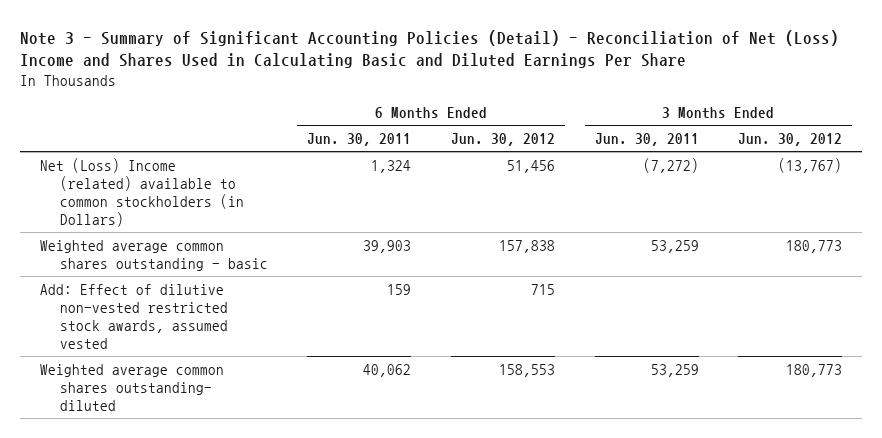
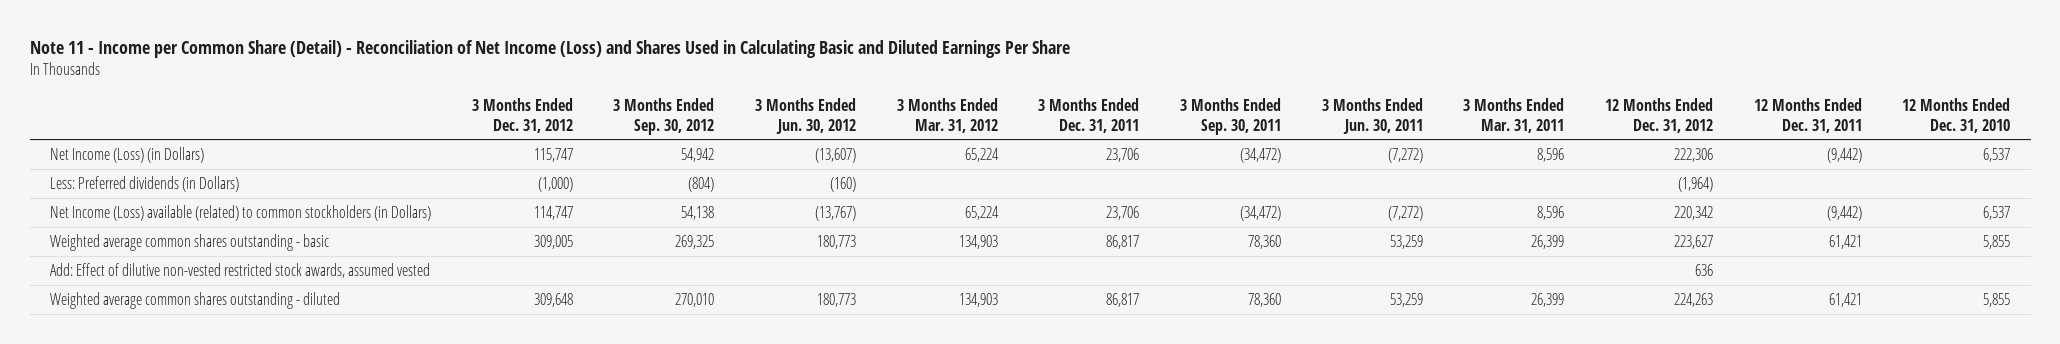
- Note 3 - Summary of Significant Accounting Policies (Detail) - Reconciliation of Net (Loss) Income and Shares Used in Calculating Basic and Diluted Earnings Per Share
+ Note 11 - Income per Common Share (Detail) - Reconciliation of Net Income (Loss) and Shares Used in Calculating Basic and Diluted Earnings Per Share
- | 6 Months Ended Jun. 30, 2011 | 6 Months Ended Jun. 30, 2012 | 3 Months Ended Jun. 30, 2011 | 3 Months Ended Jun. 30, 2012
+ | 3 Months Ended Dec. 31, 2012 | 3 Months Ended Sep. 30, 2012 | 3 Months Ended Jun. 30, 2012 | 3 Months Ended Mar. 31, 2012 | 3 Months Ended Dec. 31, 2011 | 3 Months Ended Sep. 30, 2011 | 3 Months Ended Jun. 30, 2011 | 3 Months Ended Mar. 31, 2011 | 12 Months Ended Dec. 31, 2012 | 12 Months Ended Dec. 31, 2011 | 12 Months Ended Dec. 31, 2010
- Net (Loss) Income (related) available to common stockholders (in Dollars) | 1,324 | 51,456 | (7,272) | (13,767)
+ Net Income (Loss) (in Dollars) | 115,747 | 54,942 | (13,607) | 65,224 | 23,706 | (34,472) | (7,272) | 8,596 | 222,306 | (9,442) | 6,537
+ Less: Preferred dividends (in Dollars) | (1,000) | (804) | (160) | | | | | | (1,964) | |
+ Net Income (Loss) available (related) to common stockholders (in Dollars) | 114,747 | 54,138 | (13,767) | 65,224 | 23,706 | (34,472) | (7,272) | 8,596 | 220,342 | (9,442) | 6,537
- Weighted average common shares outstanding- diluted | 40,062 | 158,553 | 53,259 | 180,773
+ Weighted average common shares outstanding - diluted | 309,648 | 270,010 | 180,773 | 134,903 | 86,817 | 78,360 | 53,259 | 26,399 | 224,263 | 61,421 | 5,855

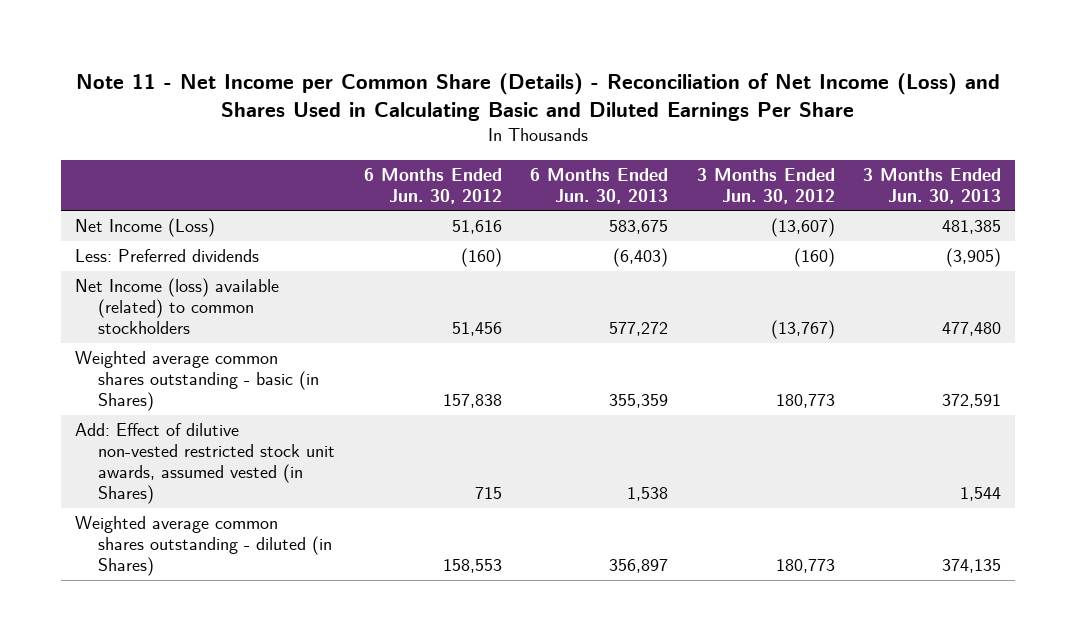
- Note 11 - Income per Common Share (Detail) - Reconciliation of Net Income (Loss) and Shares Used in Calculating Basic and Diluted Earnings Per Share
+ Note 11 - Net Income per Common Share (Details) - Reconciliation of Net Income (Loss) and Shares Used in Calculating Basic and Diluted Earnings Per Share
- | 3 Months Ended Dec. 31, 2012 | 3 Months Ended Sep. 30, 2012 | 3 Months Ended Jun. 30, 2012 | 3 Months Ended Mar. 31, 2012 | 3 Months Ended Dec. 31, 2011 | 3 Months Ended Sep. 30, 2011 | 3 Months Ended Jun. 30, 2011 | 3 Months Ended Mar. 31, 2011 | 12 Months Ended Dec. 31, 2012 | 12 Months Ended Dec. 31, 2011 | 12 Months Ended Dec. 31, 2010
+ | 6 Months Ended Jun. 30, 2012 | 6 Months Ended Jun. 30, 2013 | 3 Months Ended Jun. 30, 2012 | 3 Months Ended Jun. 30, 2013
- Net Income (Loss) (in Dollars) | 115,747 | 54,942 | (13,607) | 65,224 | 23,706 | (34,472) | (7,272) | 8,596 | 222,306 | (9,442) | 6,537
- Less: Preferred dividends (in Dollars) | (1,000) | (804) | (160) | | | | | | (1,964) | |
- Net Income (Loss) available (related) to common stockholders (in Dollars) | 114,747 | 54,138 | (13,767) | 65,224 | 23,706 | (34,472) | (7,272) | 8,596 | 220,342 | (9,442) | 6,537
- Weighted average common shares outstanding - basic | 309,005 | 269,325 | 180,773 | 134,903 | 86,817 | 78,360 | 53,259 | 26,399 | 223,627 | 61,421 | 5,855
- Add: Effect of dilutive non-vested restricted stock awards, assumed vested | | | | | | | | | 636 | |
- Weighted average common shares outstanding - diluted | 309,648 | 270,010 | 180,773 | 134,903 | 86,817 | 78,360 | 53,259 | 26,399 | 224,263 | 61,421 | 5,855
+ Net Income (Loss) | 51,616 | 583,675 | (13,607) | 481,385
+ Less: Preferred dividends | (160) | (6,403) | (160) | (3,905)
+ Net Income (loss) available (related) to common stockholders | 51,456 | 577,272 | (13,767) | 477,480
+ Weighted average common shares outstanding - basic (in Shares) | 157,838 | 355,359 | 180,773 | 372,591
+ Add: Effect of dilutive non-vested restricted stock unit awards, assumed vested (in Shares) | 715 | 1,538 | | 1,544
+ Weighted average common shares outstanding - diluted (in Shares) | 158,553 | 356,897 | 180,773 | 374,135

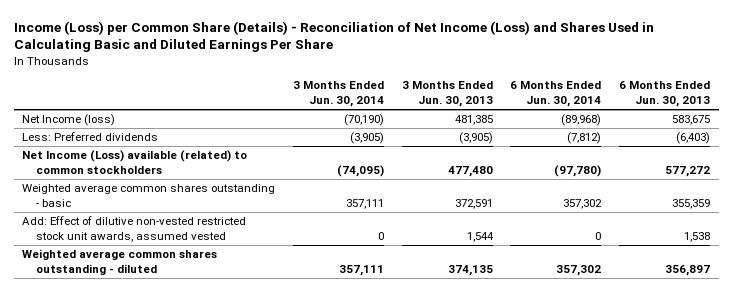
- Note 11 - Net Income per Common Share (Details) - Reconciliation of Net Income (Loss) and Shares Used in Calculating Basic and Diluted Earnings Per Share
+ Income (Loss) per Common Share (Details) - Reconciliation of Net Income (Loss) and Shares Used in Calculating Basic and Diluted Earnings Per Share
- | 6 Months Ended Jun. 30, 2012 | 6 Months Ended Jun. 30, 2013 | 3 Months Ended Jun. 30, 2012 | 3 Months Ended Jun. 30, 2013
+ | 3 Months Ended Jun. 30, 2014 | 3 Months Ended Jun. 30, 2013 | 6 Months Ended Jun. 30, 2014 | 6 Months Ended Jun. 30, 2013
- Net Income (Loss) | 51,616 | 583,675 | (13,607) | 481,385
+ Net Income (loss) | (70,190) | 481,385 | (89,968) | 583,675
- Net Income (loss) available (related) to common stockholders | 51,456 | 577,272 | (13,767) | 477,480
- Weighted average common shares outstanding - basic (in Shares) | 157,838 | 355,359 | 180,773 | 372,591
- Add: Effect of dilutive non-vested restricted stock unit awards, assumed vested (in Shares) | 715 | 1,538 | | 1,544
- Weighted average common shares outstanding - diluted (in Shares) | 158,553 | 356,897 | 180,773 | 374,135
+ Net Income (Loss) available (related) to common stockholders | (74,095) | 477,480 | (97,780) | 577,272
+ Weighted average common shares outstanding - basic | 357,111 | 372,591 | 357,302 | 355,359
+ Add: Effect of dilutive non-vested restricted stock unit awards, assumed vested | 0 | 1,544 | 0 | 1,538
+ Weighted average common shares outstanding - diluted | 357,111 | 374,135 | 357,302 | 356,897

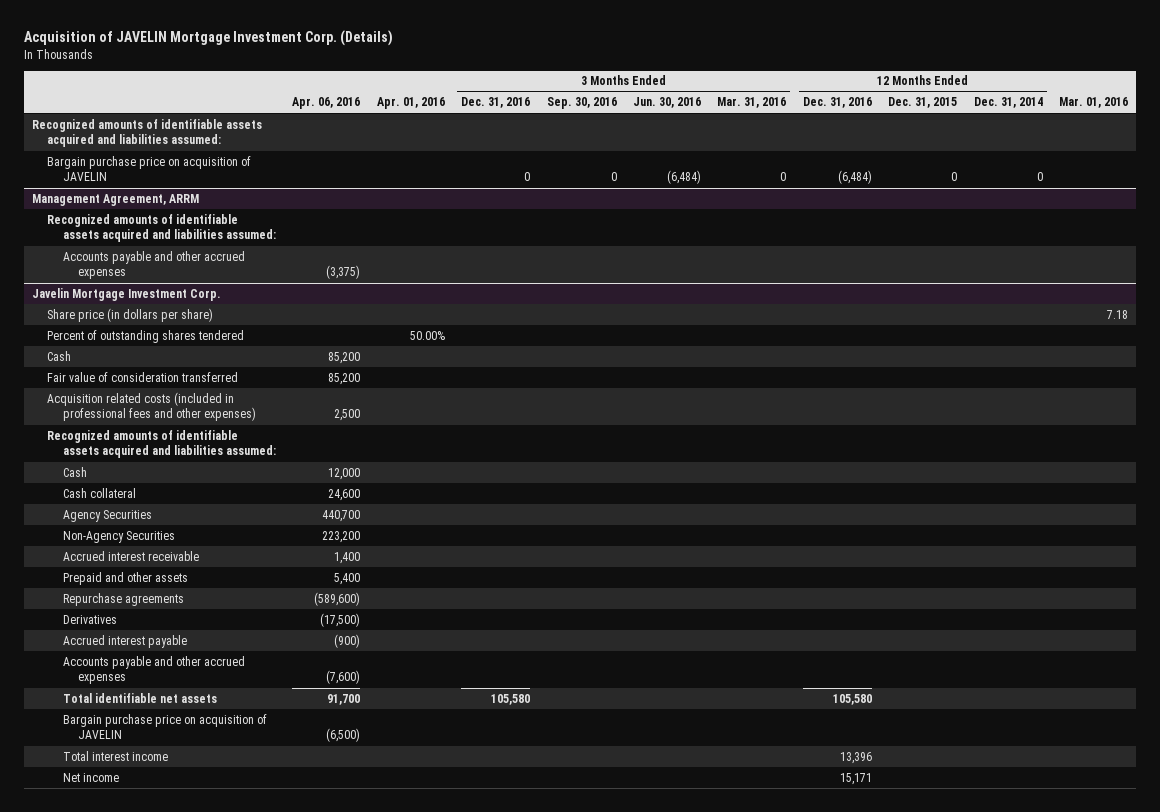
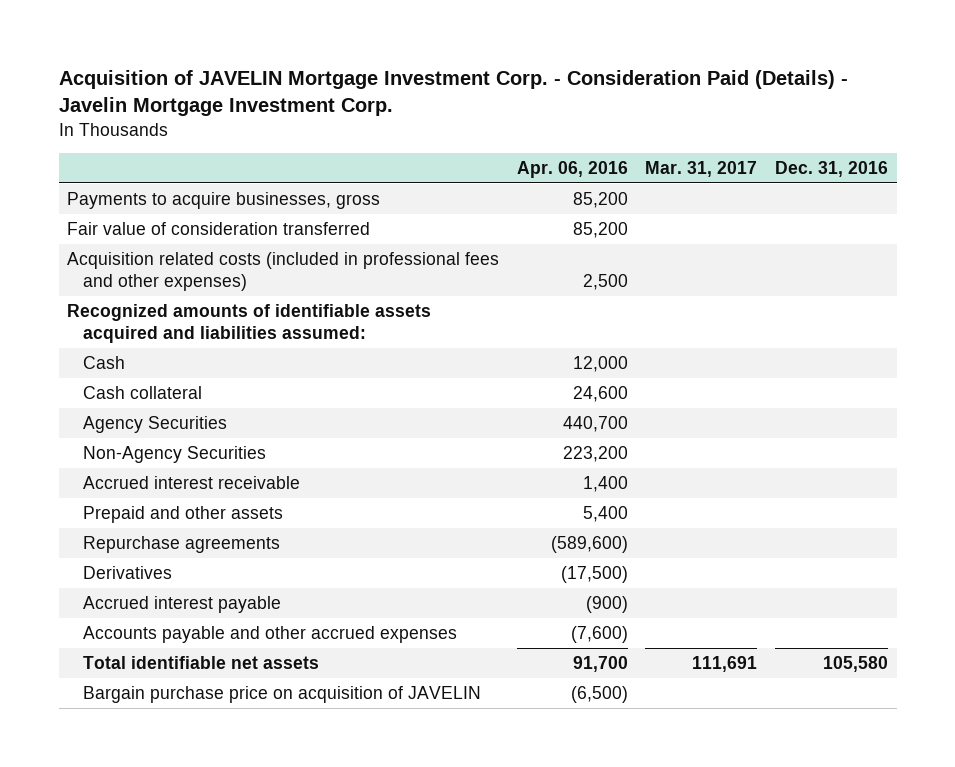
- Acquisition of JAVELIN Mortgage Investment Corp. (Details)
+ Acquisition of JAVELIN Mortgage Investment Corp. - Consideration Paid (Details) - Javelin Mortgage Investment Corp.
- | Apr. 06, 2016 | Apr. 01, 2016 | 3 Months Ended Dec. 31, 2016 | 3 Months Ended Sep. 30, 2016 | 3 Months Ended Jun. 30, 2016 | 3 Months Ended Mar. 31, 2016 | 12 Months Ended Dec. 31, 2016 | 12 Months Ended Dec. 31, 2015 | 12 Months Ended Dec. 31, 2014 | Mar. 01, 2016
+ | Apr. 06, 2016 | Mar. 31, 2017 | Dec. 31, 2016
- Recognized amounts of identifiable assets acquired and liabilities assumed:
- Bargain purchase price on acquisition of JAVELIN | | | 0 | 0 | (6,484) | 0 | (6,484) | 0 | 0 |
- Management Agreement, ARRM
- Recognized amounts of identifiable assets acquired and liabilities assumed:
- Accounts payable and other accrued expenses | (3,375) | | | | | | | | |
- Javelin Mortgage Investment Corp.
- Share price (in dollars per share) | | | | | | | | | | 7.18
- Percent of outstanding shares tendered | | 50.00% | | | | | | | |
- Cash | 85,200 | | | | | | | | |
+ Payments to acquire businesses, gross | 85,200 | |
- Total interest income | | | | | | | 13,396 | | |
- Net income | | | | | | | 15,171 | | |

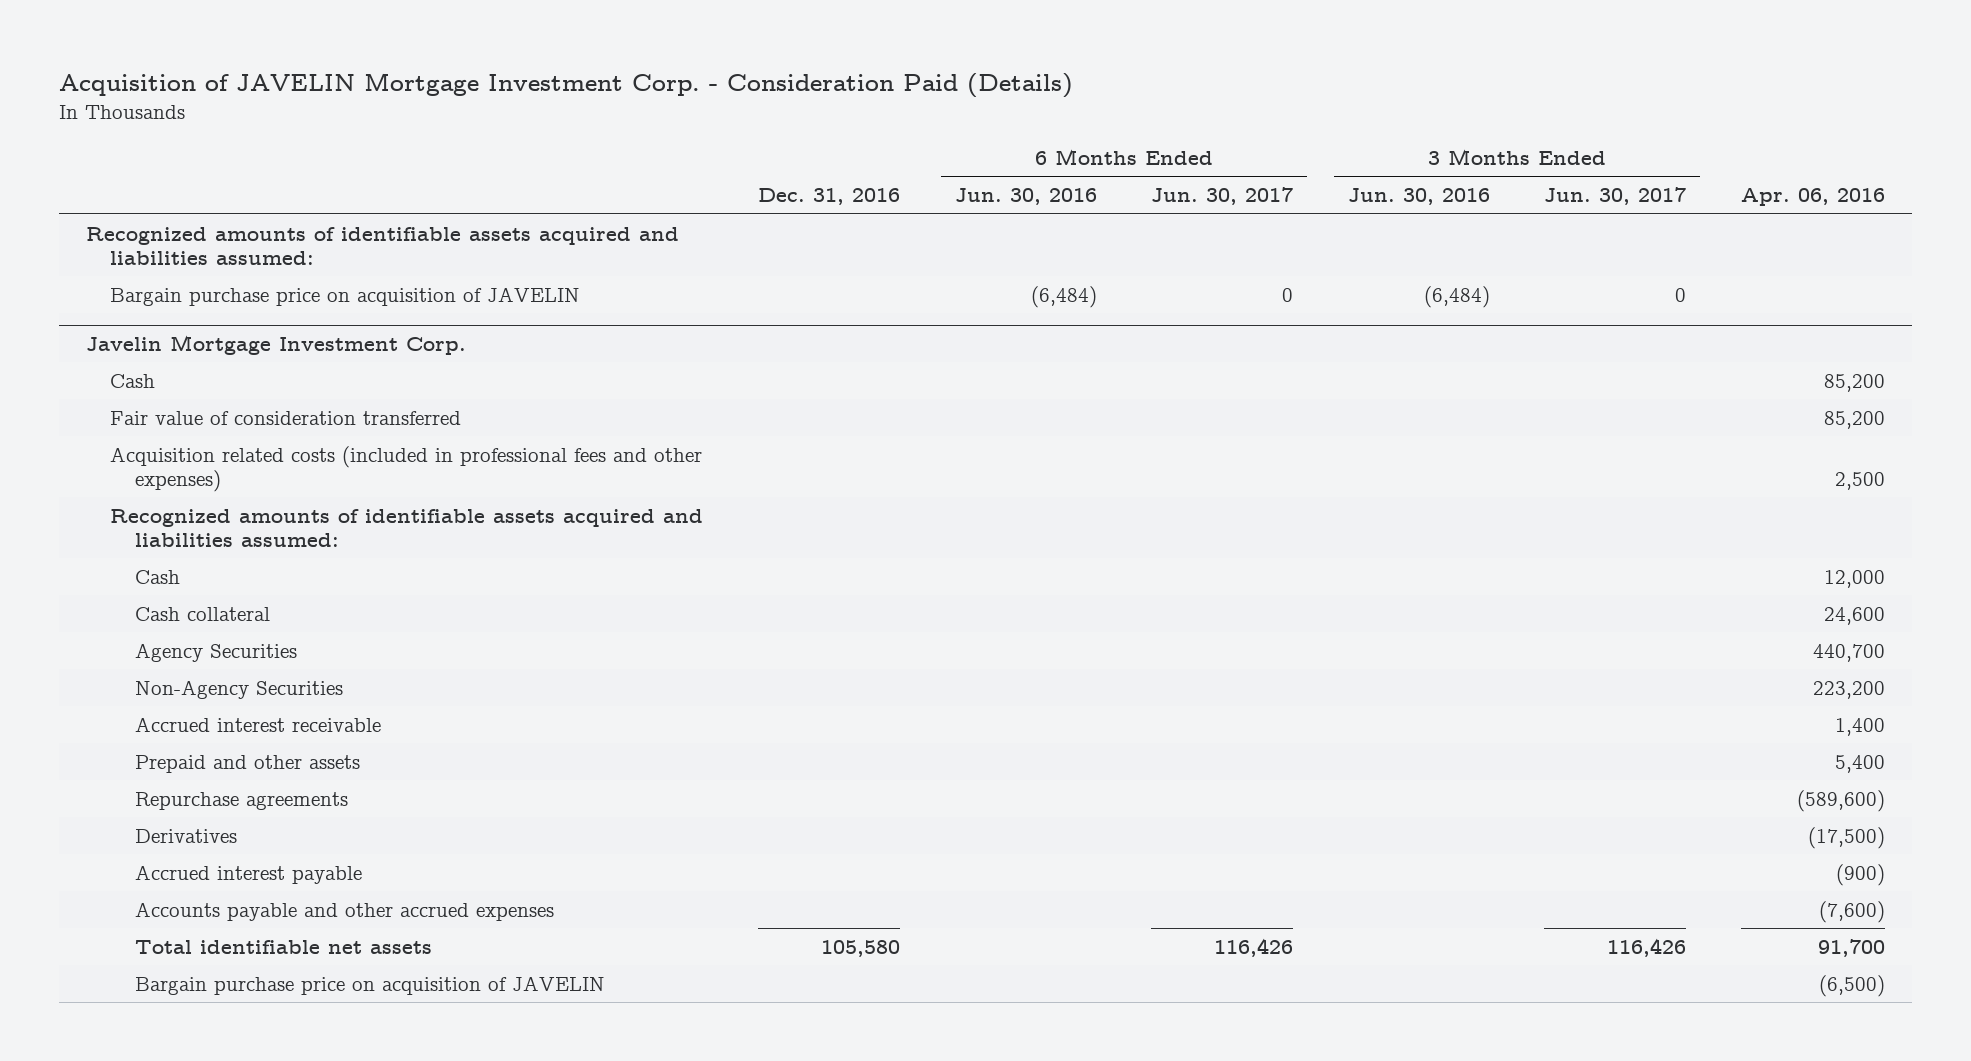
- Acquisition of JAVELIN Mortgage Investment Corp. - Consideration Paid (Details) - Javelin Mortgage Investment Corp.
+ Acquisition of JAVELIN Mortgage Investment Corp. - Consideration Paid (Details)
- | Apr. 06, 2016 | Mar. 31, 2017 | Dec. 31, 2016
+ | Dec. 31, 2016 | 6 Months Ended Jun. 30, 2016 | 6 Months Ended Jun. 30, 2017 | 3 Months Ended Jun. 30, 2016 | 3 Months Ended Jun. 30, 2017 | Apr. 06, 2016
- Payments to acquire businesses, gross | 85,200 | |
+ Recognized amounts of identifiable assets acquired and liabilities assumed:
+ Bargain purchase price on acquisition of JAVELIN | | (6,484) | 0 | (6,484) | 0 |
+ Javelin Mortgage Investment Corp.
+ Cash | | | | | | 85,200

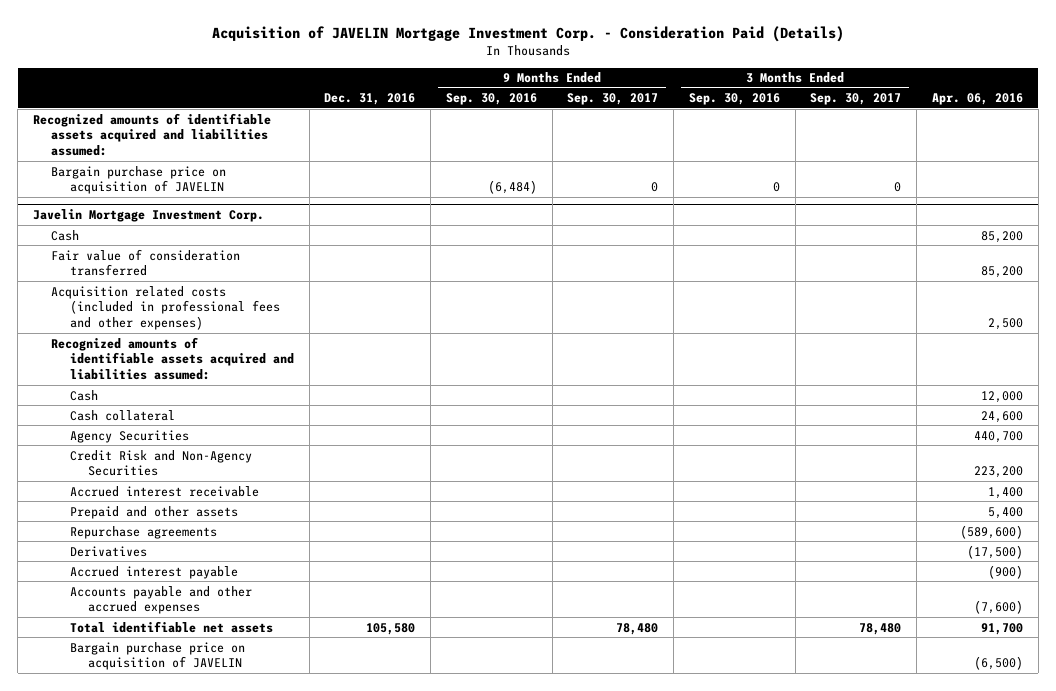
- | Dec. 31, 2016 | 6 Months Ended Jun. 30, 2016 | 6 Months Ended Jun. 30, 2017 | 3 Months Ended Jun. 30, 2016 | 3 Months Ended Jun. 30, 2017 | Apr. 06, 2016
+ | Dec. 31, 2016 | 9 Months Ended Sep. 30, 2016 | 9 Months Ended Sep. 30, 2017 | 3 Months Ended Sep. 30, 2016 | 3 Months Ended Sep. 30, 2017 | Apr. 06, 2016
@ Javelin Mortgage Investment Corp.
- Non-Agency Securities | | | | | | 223,200
+ Credit Risk and Non-Agency Securities | | | | | | 223,200

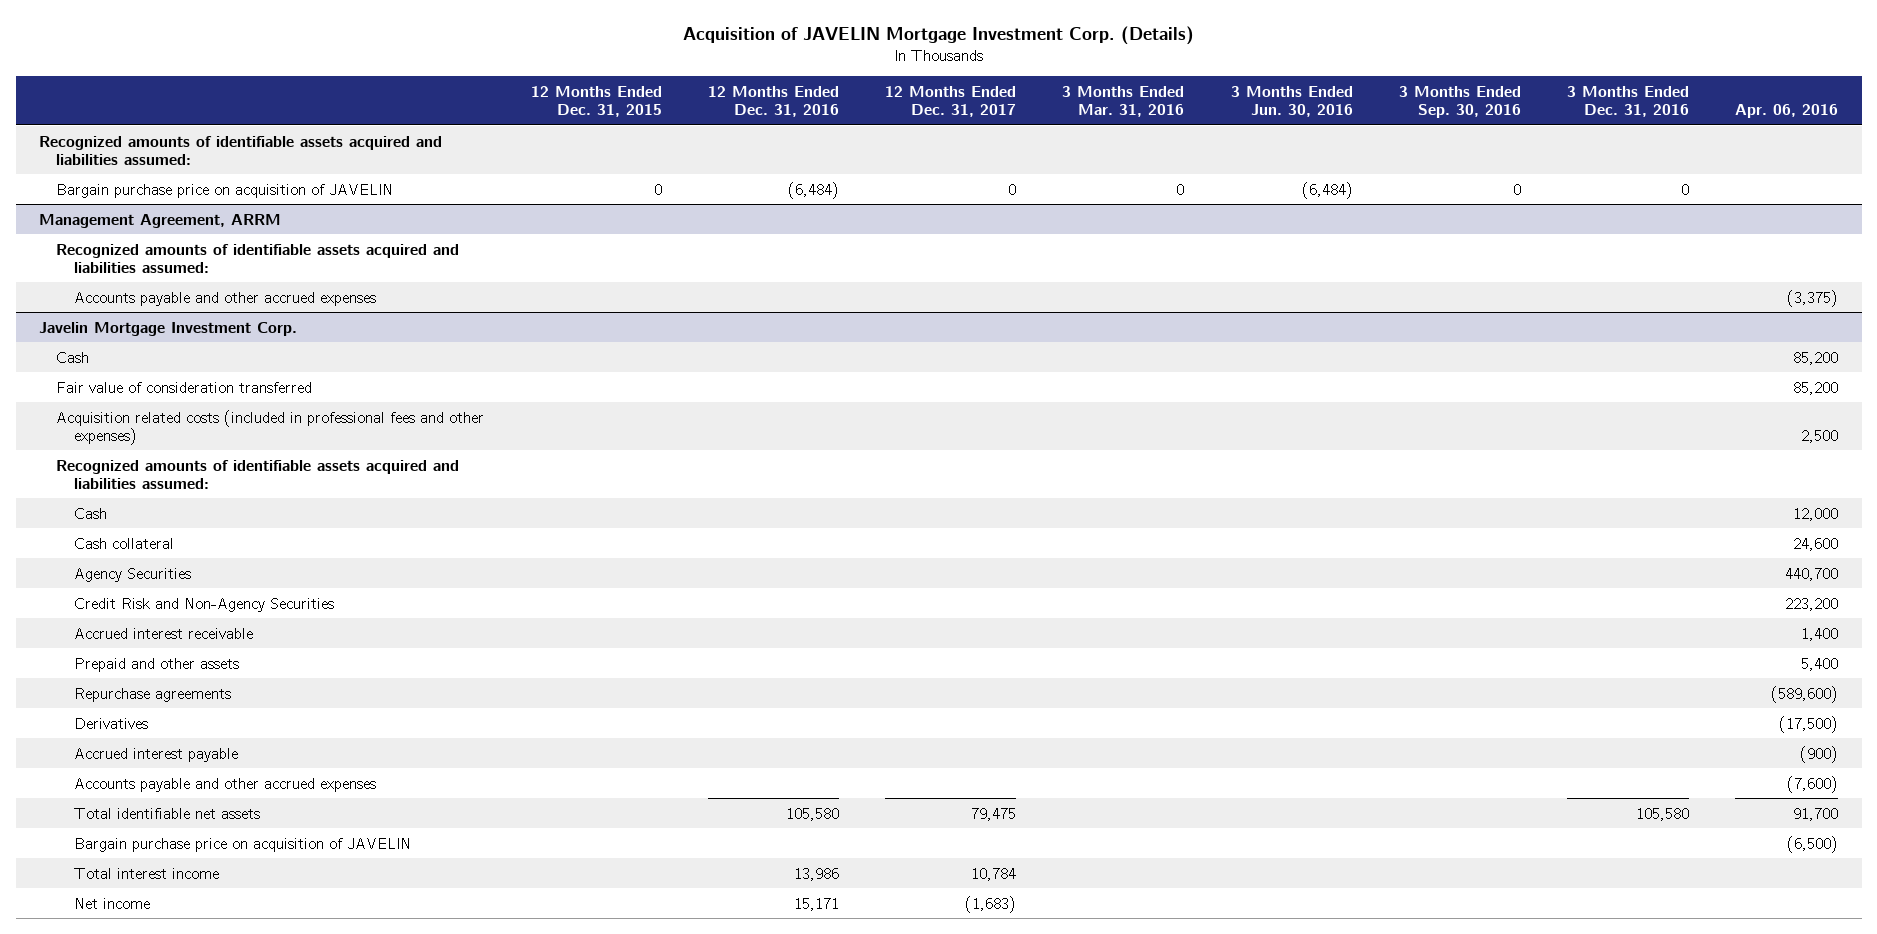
- Acquisition of JAVELIN Mortgage Investment Corp. - Consideration Paid (Details)
+ Acquisition of JAVELIN Mortgage Investment Corp. (Details)
- | Dec. 31, 2016 | 9 Months Ended Sep. 30, 2016 | 9 Months Ended Sep. 30, 2017 | 3 Months Ended Sep. 30, 2016 | 3 Months Ended Sep. 30, 2017 | Apr. 06, 2016
+ | 12 Months Ended Dec. 31, 2015 | 12 Months Ended Dec. 31, 2016 | 12 Months Ended Dec. 31, 2017 | 3 Months Ended Mar. 31, 2016 | 3 Months Ended Jun. 30, 2016 | 3 Months Ended Sep. 30, 2016 | 3 Months Ended Dec. 31, 2016 | Apr. 06, 2016
+ Management Agreement, ARRM
+ Recognized amounts of identifiable assets acquired and liabilities assumed:
+ Accounts payable and other accrued expenses | | | | | | | | (3,375)
@ Javelin Mortgage Investment Corp.
+ Total interest income | | 13,986 | 10,784 | | | | |
+ Net income | | 15,171 | (1,683) | | | | |

